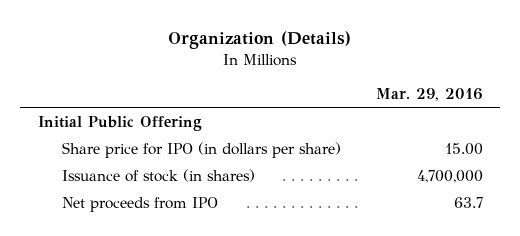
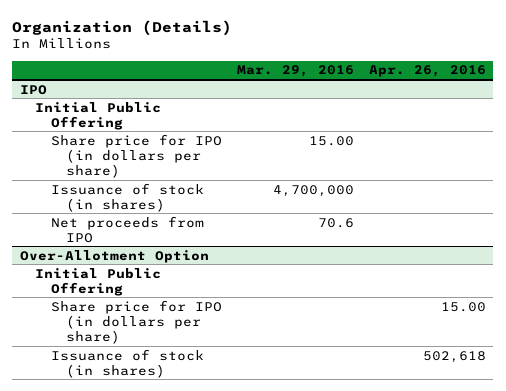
- | Mar. 29, 2016
+ | Mar. 29, 2016 | Apr. 26, 2016
+ IPO
- Net proceeds from IPO | 63.7
+ Net proceeds from IPO | 70.6 |
+ Over-Allotment Option
+ Initial Public Offering
+ Share price for IPO (in dollars per share) | | 15.00
+ Issuance of stock (in shares) | | 502,618

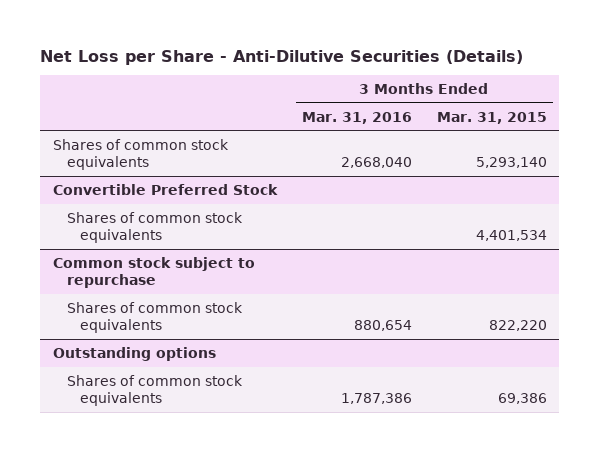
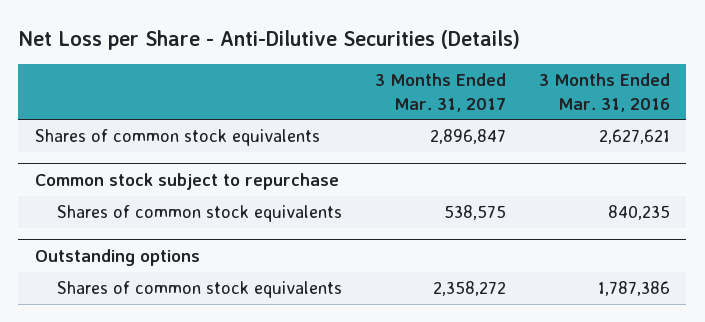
- | 3 Months Ended Mar. 31, 2016 | 3 Months Ended Mar. 31, 2015
+ | 3 Months Ended Mar. 31, 2017 | 3 Months Ended Mar. 31, 2016
- Shares of common stock equivalents | 2,668,040 | 5,293,140
- Convertible Preferred Stock
- Shares of common stock equivalents | | 4,401,534
+ Shares of common stock equivalents | 2,896,847 | 2,627,621
@ Common stock subject to repurchase
- Shares of common stock equivalents | 880,654 | 822,220
+ Shares of common stock equivalents | 538,575 | 840,235

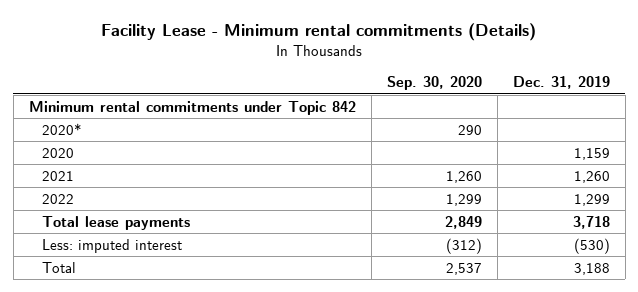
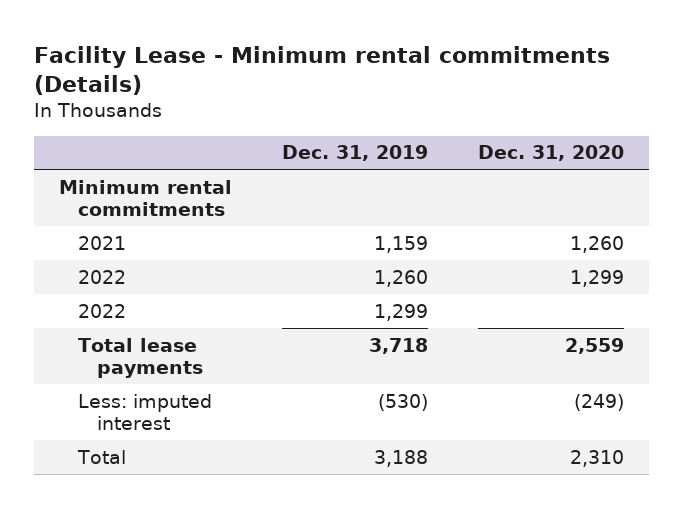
- | Sep. 30, 2020 | Dec. 31, 2019
+ | Dec. 31, 2019 | Dec. 31, 2020
- Minimum rental commitments under Topic 842
- 2020* | 290 |
- 2020 | | 1,159
- 2021 | 1,260 | 1,260
+ Minimum rental commitments
+ 2021 | 1,159 | 1,260
+ 2022 | 1,260 | 1,299

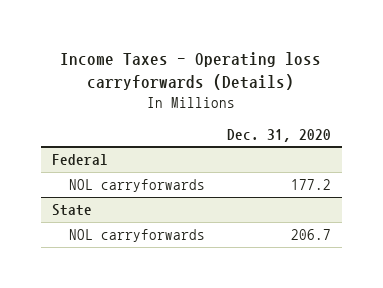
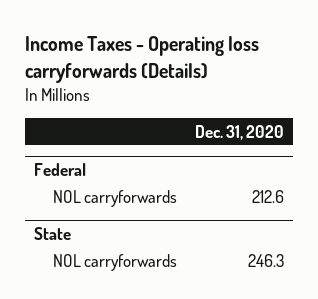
@ Federal
- NOL carryforwards | 177.2
+ NOL carryforwards | 212.6
@ State
- NOL carryforwards | 206.7
+ NOL carryforwards | 246.3

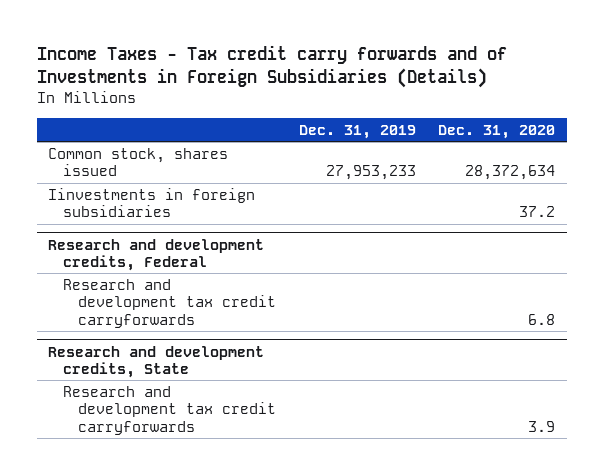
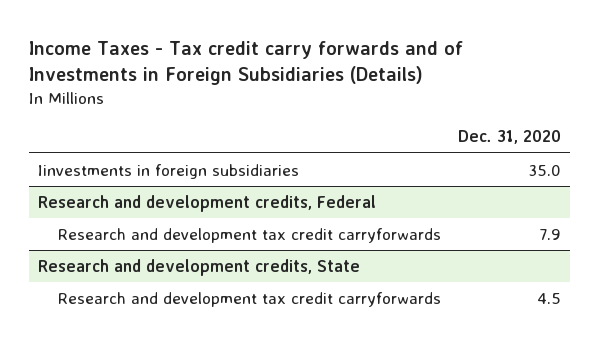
- | Dec. 31, 2019 | Dec. 31, 2020
+ | Dec. 31, 2020
- Common stock, shares issued | 27,953,233 | 28,372,634
- Iinvestments in foreign subsidiaries | | 37.2
+ Iinvestments in foreign subsidiaries | 35.0
@ Research and development credits, Federal
- Research and development tax credit carryforwards | | 6.8
+ Research and development tax credit carryforwards | 7.9
@ Research and development credits, State
- Research and development tax credit carryforwards | | 3.9
+ Research and development tax credit carryforwards | 4.5

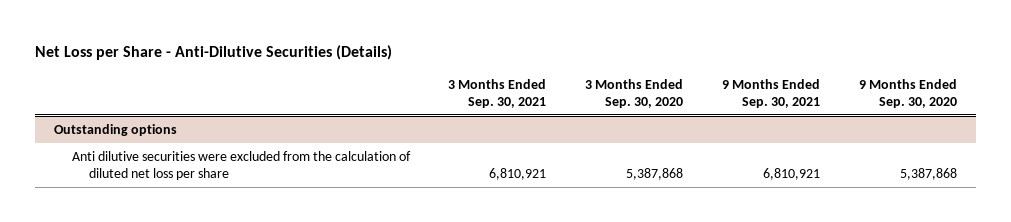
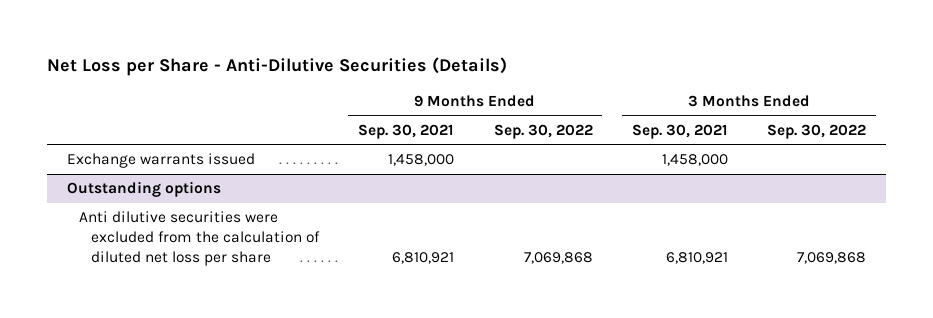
- | 3 Months Ended Sep. 30, 2021 | 3 Months Ended Sep. 30, 2020 | 9 Months Ended Sep. 30, 2021 | 9 Months Ended Sep. 30, 2020
+ | 9 Months Ended Sep. 30, 2021 | 9 Months Ended Sep. 30, 2022 | 3 Months Ended Sep. 30, 2021 | 3 Months Ended Sep. 30, 2022
+ Exchange warrants issued | 1,458,000 | | 1,458,000 |

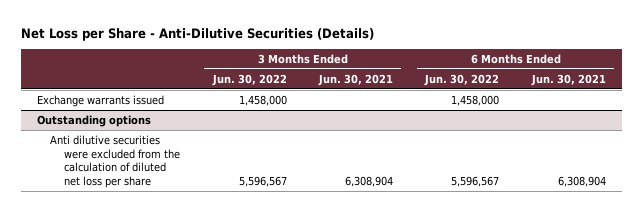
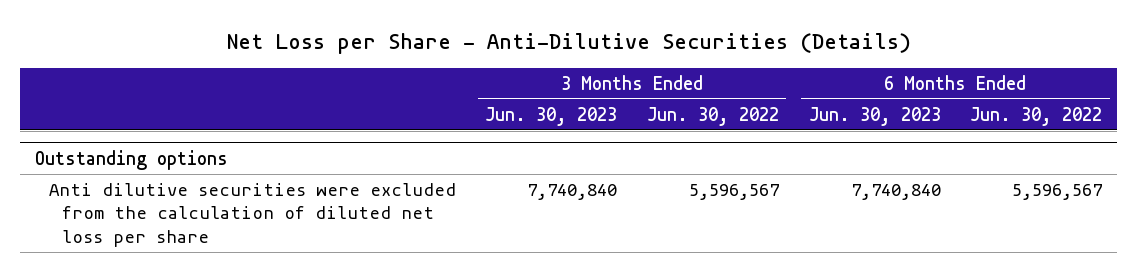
- | 3 Months Ended Jun. 30, 2022 | 3 Months Ended Jun. 30, 2021 | 6 Months Ended Jun. 30, 2022 | 6 Months Ended Jun. 30, 2021
+ | 3 Months Ended Jun. 30, 2023 | 3 Months Ended Jun. 30, 2022 | 6 Months Ended Jun. 30, 2023 | 6 Months Ended Jun. 30, 2022
- Exchange warrants issued | 1,458,000 | | 1,458,000 |

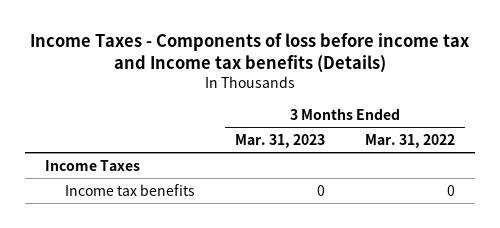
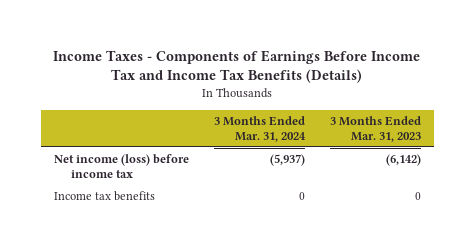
- Income Taxes - Components of loss before income tax and Income tax benefits (Details)
+ Income Taxes - Components of Earnings Before Income Tax and Income Tax Benefits (Details)
- | 3 Months Ended Mar. 31, 2023 | 3 Months Ended Mar. 31, 2022
+ | 3 Months Ended Mar. 31, 2024 | 3 Months Ended Mar. 31, 2023
- Income Taxes
+ Net income (loss) before income tax | (5,937) | (6,142)

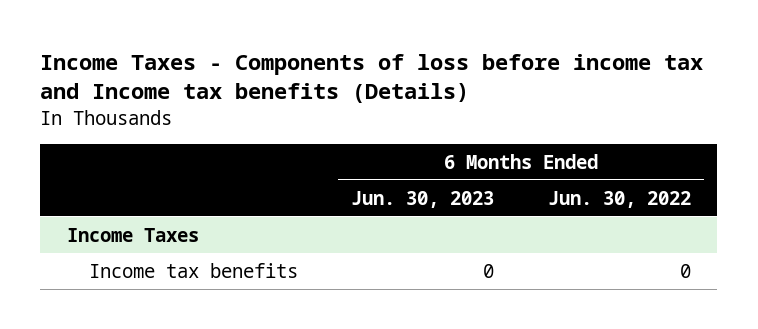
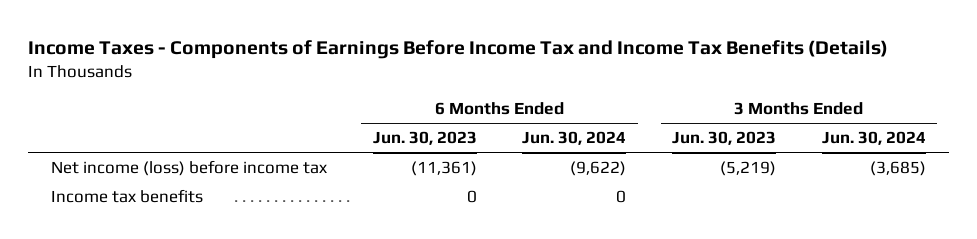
- Income Taxes - Components of loss before income tax and Income tax benefits (Details)
+ Income Taxes - Components of Earnings Before Income Tax and Income Tax Benefits (Details)
- | 6 Months Ended Jun. 30, 2023 | 6 Months Ended Jun. 30, 2022
+ | 6 Months Ended Jun. 30, 2023 | 6 Months Ended Jun. 30, 2024 | 3 Months Ended Jun. 30, 2023 | 3 Months Ended Jun. 30, 2024
- Income Taxes
+ Net income (loss) before income tax | (11,361) | (9,622) | (5,219) | (3,685)

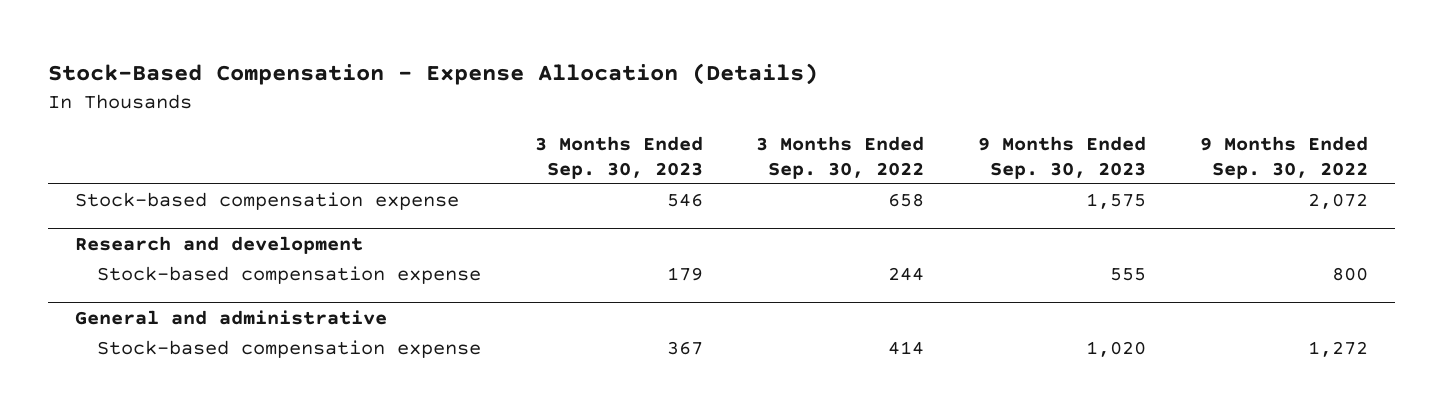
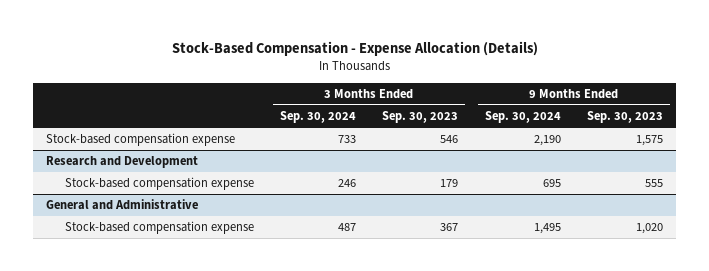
- | 3 Months Ended Sep. 30, 2023 | 3 Months Ended Sep. 30, 2022 | 9 Months Ended Sep. 30, 2023 | 9 Months Ended Sep. 30, 2022
+ | 3 Months Ended Sep. 30, 2024 | 3 Months Ended Sep. 30, 2023 | 9 Months Ended Sep. 30, 2024 | 9 Months Ended Sep. 30, 2023
- Research and development
+ Research and Development
- General and administrative
+ General and Administrative

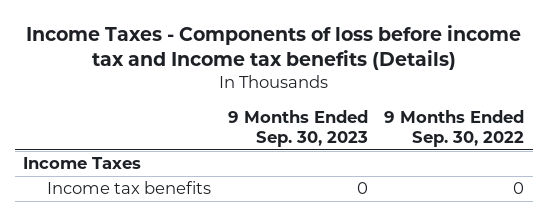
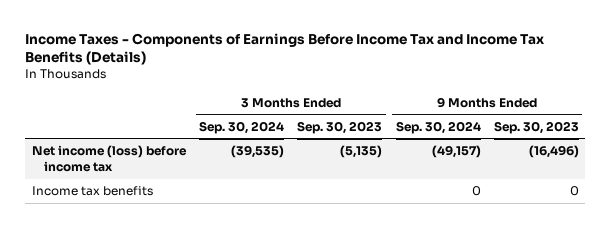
- Income Taxes - Components of loss before income tax and Income tax benefits (Details)
+ Income Taxes - Components of Earnings Before Income Tax and Income Tax Benefits (Details)
- | 9 Months Ended Sep. 30, 2023 | 9 Months Ended Sep. 30, 2022
+ | 3 Months Ended Sep. 30, 2024 | 3 Months Ended Sep. 30, 2023 | 9 Months Ended Sep. 30, 2024 | 9 Months Ended Sep. 30, 2023
- Income Taxes
+ Net income (loss) before income tax | (39,535) | (5,135) | (49,157) | (16,496)

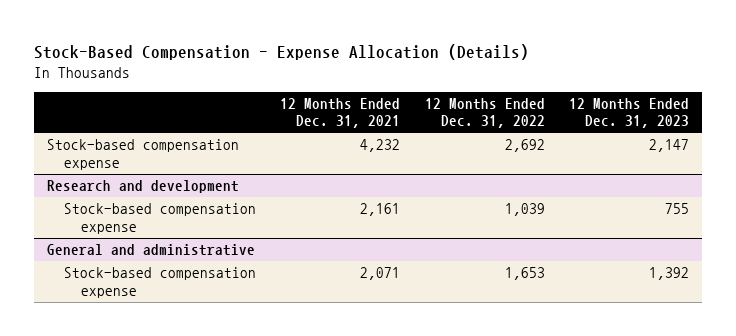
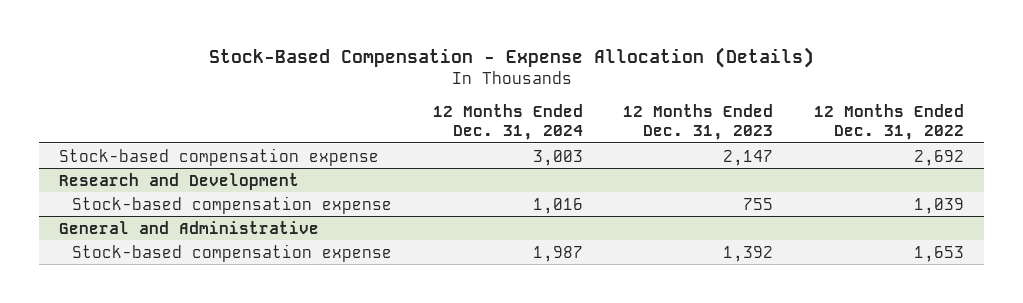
- | 12 Months Ended Dec. 31, 2021 | 12 Months Ended Dec. 31, 2022 | 12 Months Ended Dec. 31, 2023
+ | 12 Months Ended Dec. 31, 2024 | 12 Months Ended Dec. 31, 2023 | 12 Months Ended Dec. 31, 2022
- Research and development
+ Research and Development
- General and administrative
+ General and Administrative

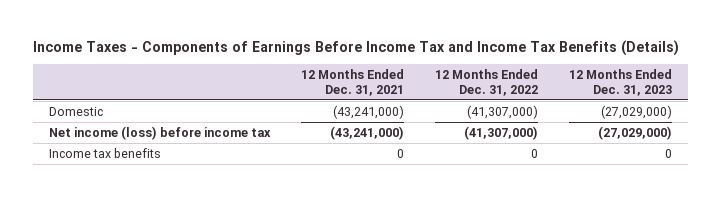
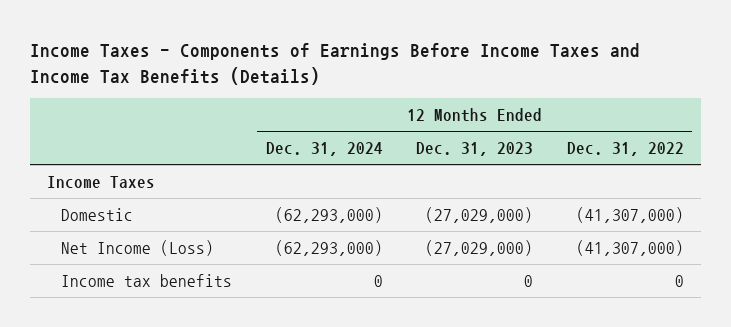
- Income Taxes - Components of Earnings Before Income Tax and Income Tax Benefits (Details)
+ Income Taxes - Components of Earnings Before Income Taxes and Income Tax Benefits (Details)
- | 12 Months Ended Dec. 31, 2021 | 12 Months Ended Dec. 31, 2022 | 12 Months Ended Dec. 31, 2023
+ | 12 Months Ended Dec. 31, 2024 | 12 Months Ended Dec. 31, 2023 | 12 Months Ended Dec. 31, 2022
+ Income Taxes
- Net income (loss) before income tax | (43,241,000) | (41,307,000) | (27,029,000)
+ Net Income (Loss) | (62,293,000) | (27,029,000) | (41,307,000)

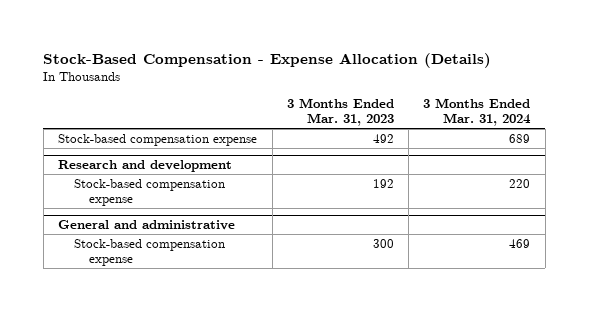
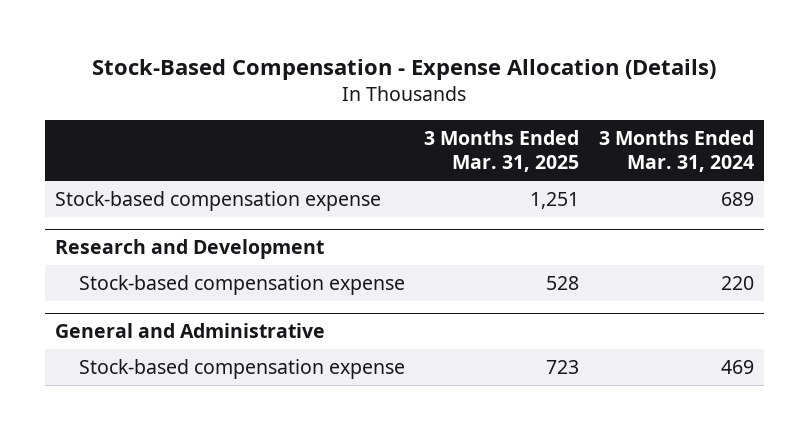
- | 3 Months Ended Mar. 31, 2023 | 3 Months Ended Mar. 31, 2024
+ | 3 Months Ended Mar. 31, 2025 | 3 Months Ended Mar. 31, 2024
- Research and development
+ Research and Development
- General and administrative
+ General and Administrative

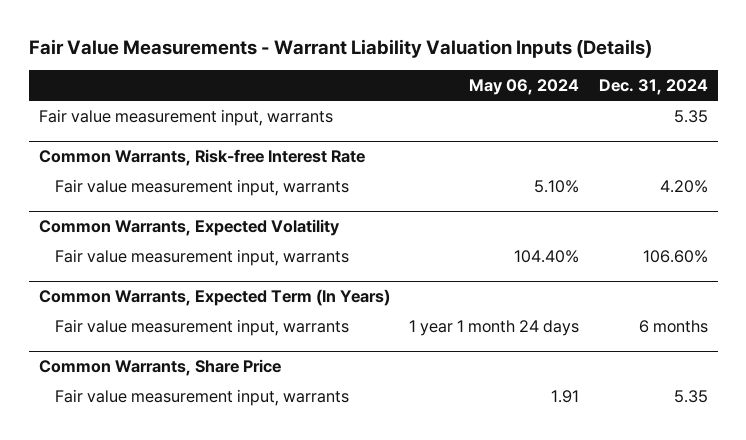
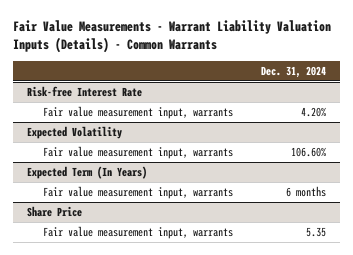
- Fair Value Measurements - Warrant Liability Valuation Inputs (Details)
+ Fair Value Measurements - Warrant Liability Valuation Inputs (Details) - Common Warrants
- | May 06, 2024 | Dec. 31, 2024
+ | Dec. 31, 2024
- Fair value measurement input, warrants | | 5.35
- Common Warrants, Risk-free Interest Rate
+ Risk-free Interest Rate
- Common Warrants, Expected Volatility
+ Expected Volatility
- Common Warrants, Expected Term (In Years)
+ Expected Term (In Years)
- Common Warrants, Share Price
+ Share Price

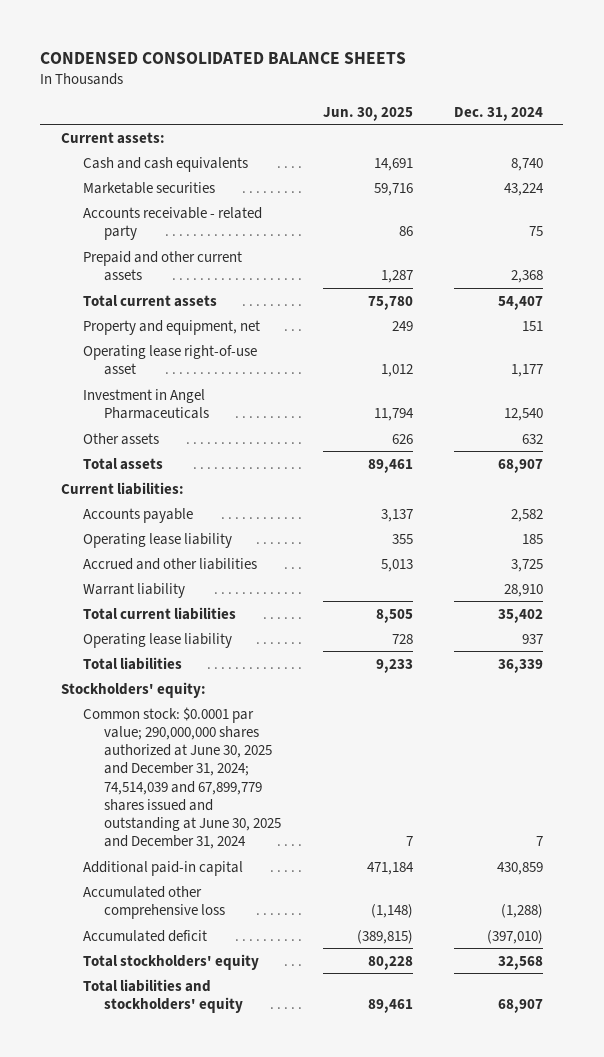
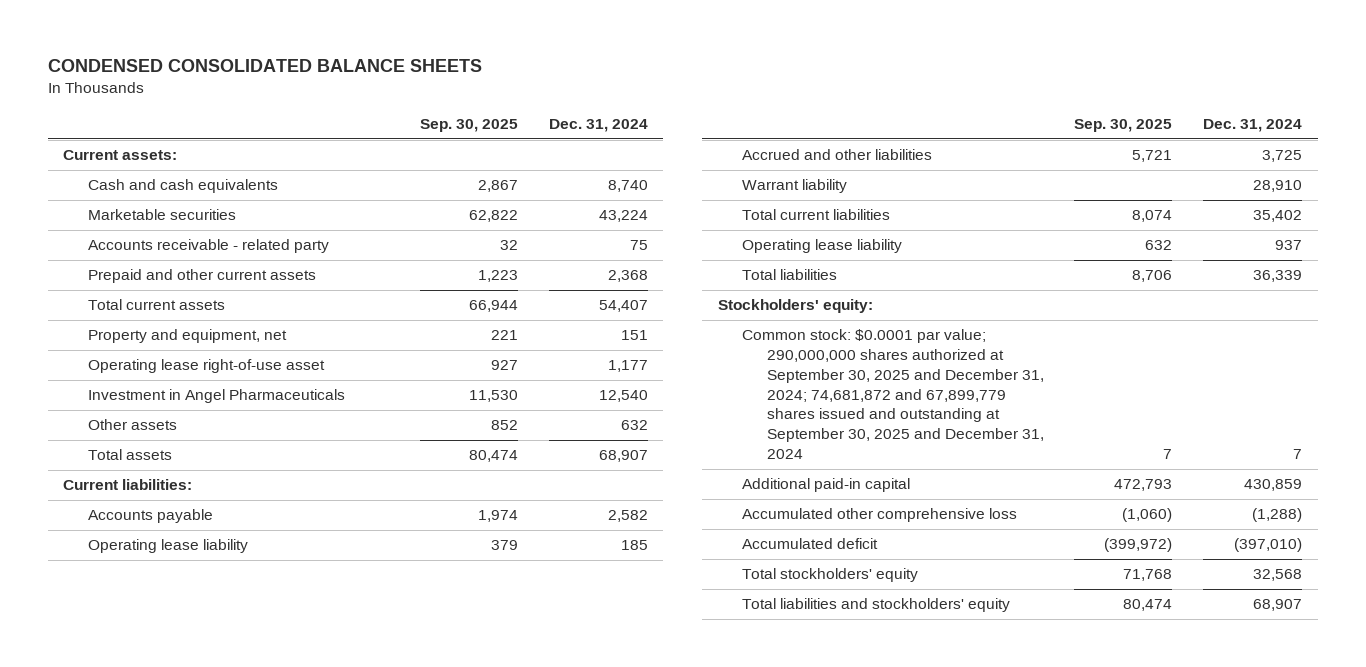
- | Jun. 30, 2025 | Dec. 31, 2024
+ | Sep. 30, 2025 | Dec. 31, 2024
- Common stock: $0.0001 par value; 290,000,000 shares authorized at June 30, 2025 and December 31, 2024; 74,514,039 and 67,899,779 shares issued and outstanding at June 30, 2025 and December 31, 2024 | 7 | 7
+ Common stock: $0.0001 par value; 290,000,000 shares authorized at September 30, 2025 and December 31, 2024; 74,681,872 and 67,899,779 shares issued and outstanding at September 30, 2025 and December 31, 2024 | 7 | 7

